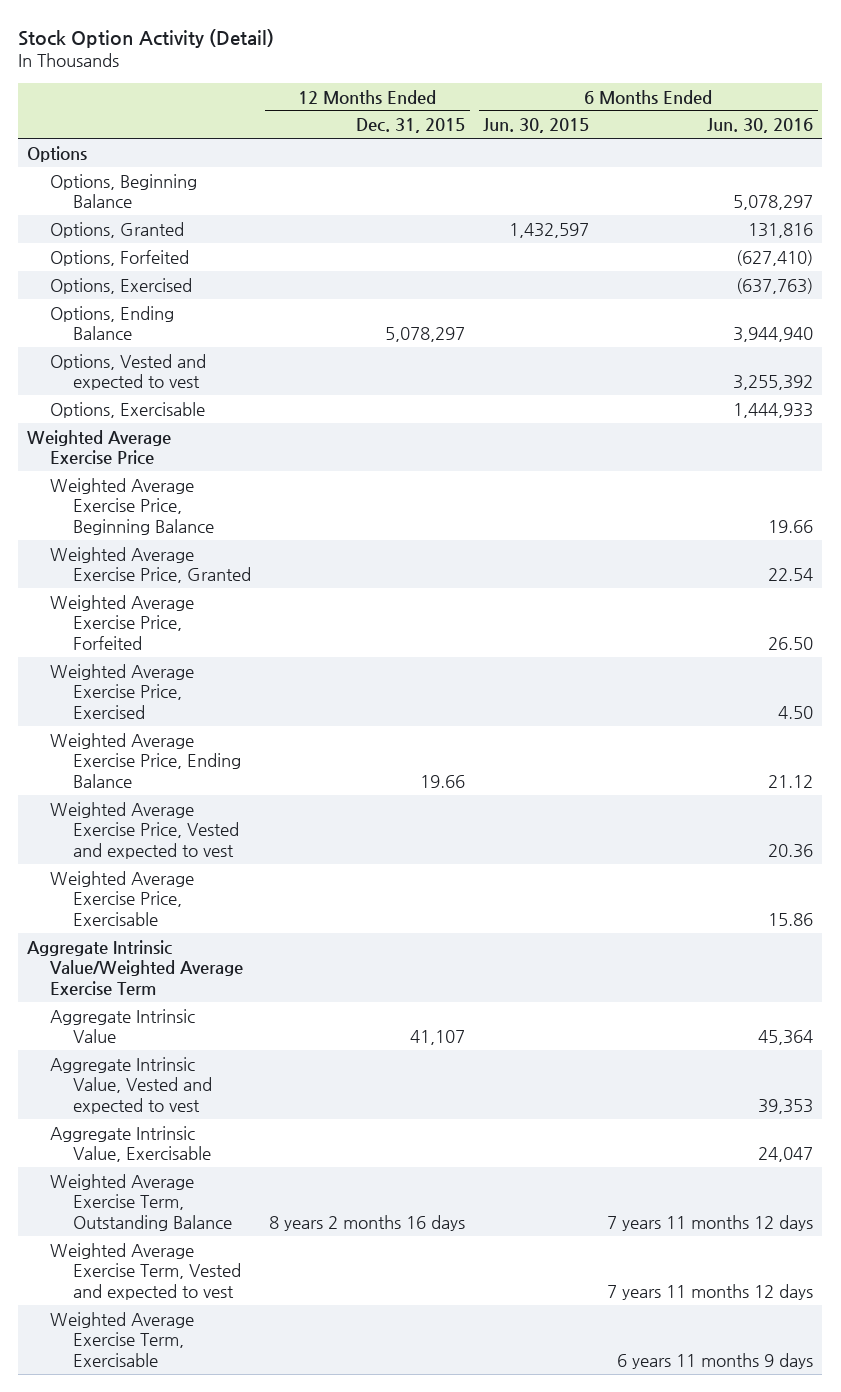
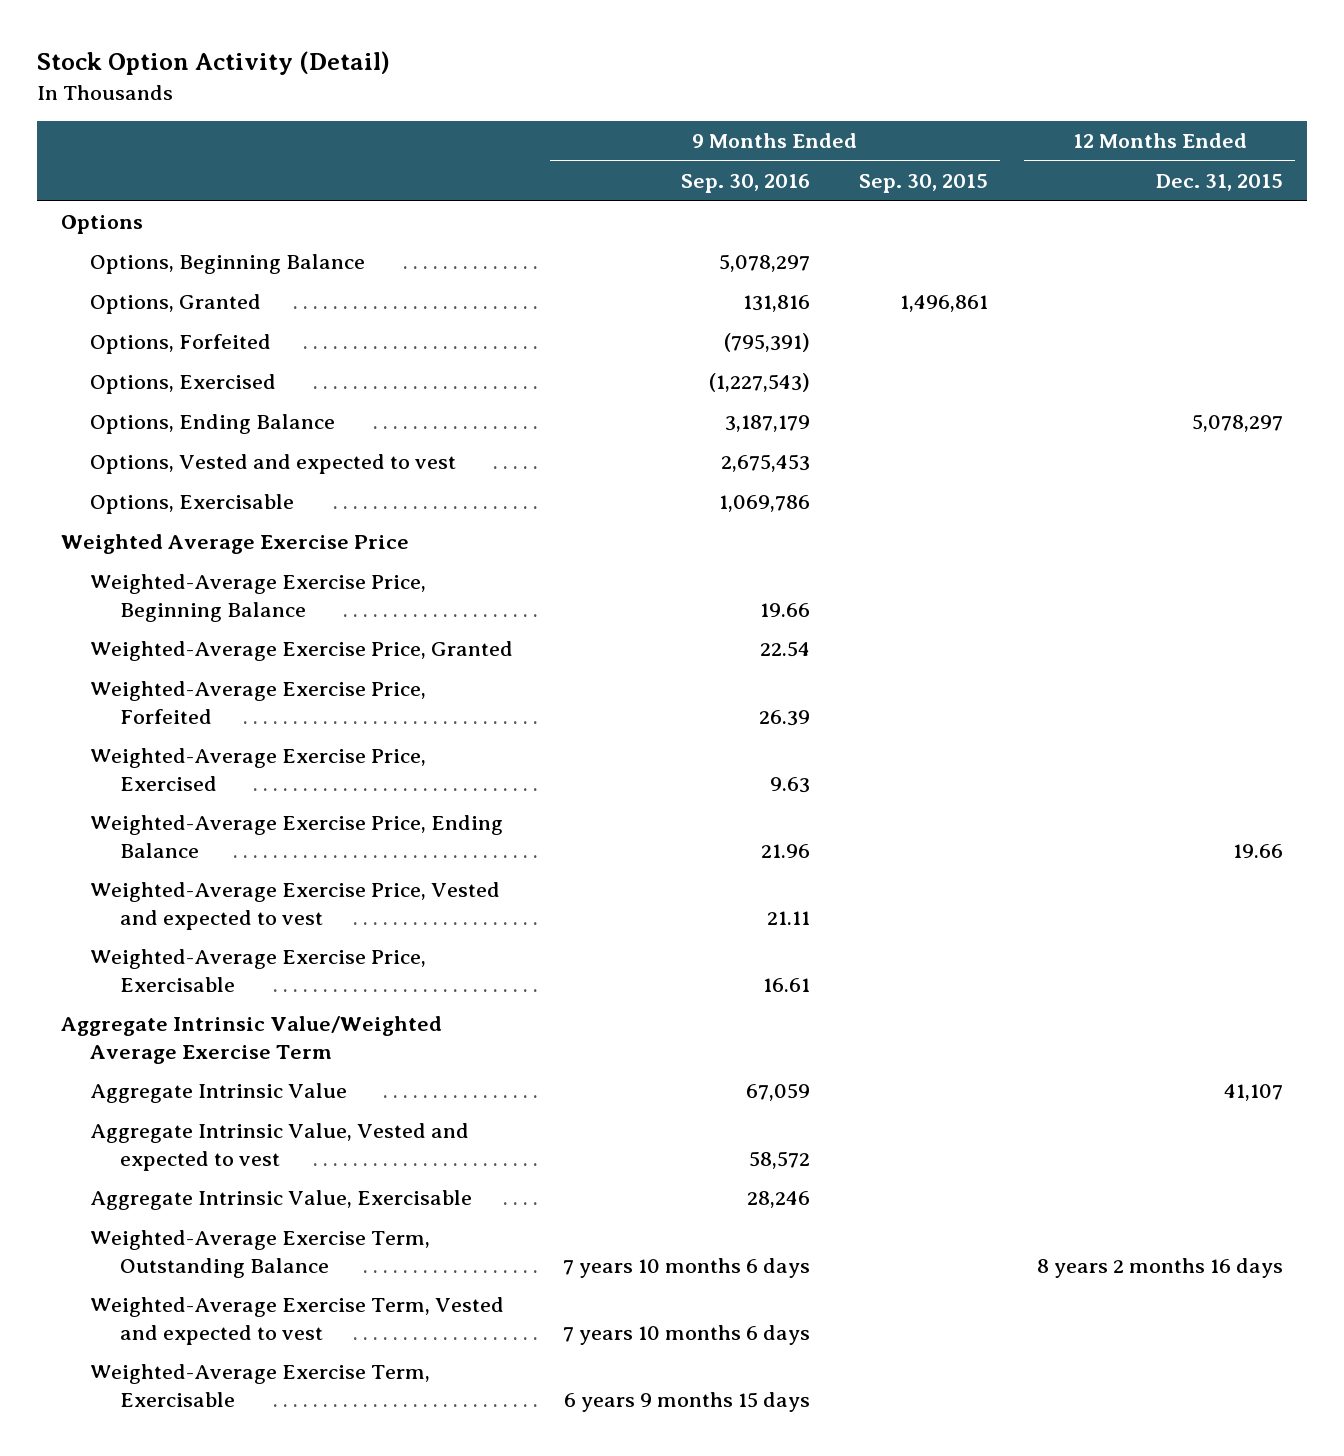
- | 12 Months Ended Dec. 31, 2015 | 6 Months Ended Jun. 30, 2015 | 6 Months Ended Jun. 30, 2016
+ | 9 Months Ended Sep. 30, 2016 | 9 Months Ended Sep. 30, 2015 | 12 Months Ended Dec. 31, 2015
- Weighted Average Exercise Price, Beginning Balance | | | 19.66
- Weighted Average Exercise Price, Granted | | | 22.54
- Weighted Average Exercise Price, Forfeited | | | 26.50
- Weighted Average Exercise Price, Exercised | | | 4.50
- Weighted Average Exercise Price, Ending Balance | 19.66 | | 21.12
- Weighted Average Exercise Price, Vested and expected to vest | | | 20.36
- Weighted Average Exercise Price, Exercisable | | | 15.86
+ Weighted-Average Exercise Price, Beginning Balance | 19.66 | |
+ Weighted-Average Exercise Price, Granted | 22.54 | |
+ Weighted-Average Exercise Price, Forfeited | 26.39 | |
+ Weighted-Average Exercise Price, Exercised | 9.63 | |
+ Weighted-Average Exercise Price, Ending Balance | 21.96 | | 19.66
+ Weighted-Average Exercise Price, Vested and expected to vest | 21.11 | |
+ Weighted-Average Exercise Price, Exercisable | 16.61 | |
- Weighted Average Exercise Term, Outstanding Balance | 8 years 2 months 16 days | | 7 years 11 months 12 days
- Weighted Average Exercise Term, Vested and expected to vest | | | 7 years 11 months 12 days
- Weighted Average Exercise Term, Exercisable | | | 6 years 11 months 9 days
+ Weighted-Average Exercise Term, Outstanding Balance | 7 years 10 months 6 days | | 8 years 2 months 16 days
+ Weighted-Average Exercise Term, Vested and expected to vest | 7 years 10 months 6 days | |
+ Weighted-Average Exercise Term, Exercisable | 6 years 9 months 15 days | |

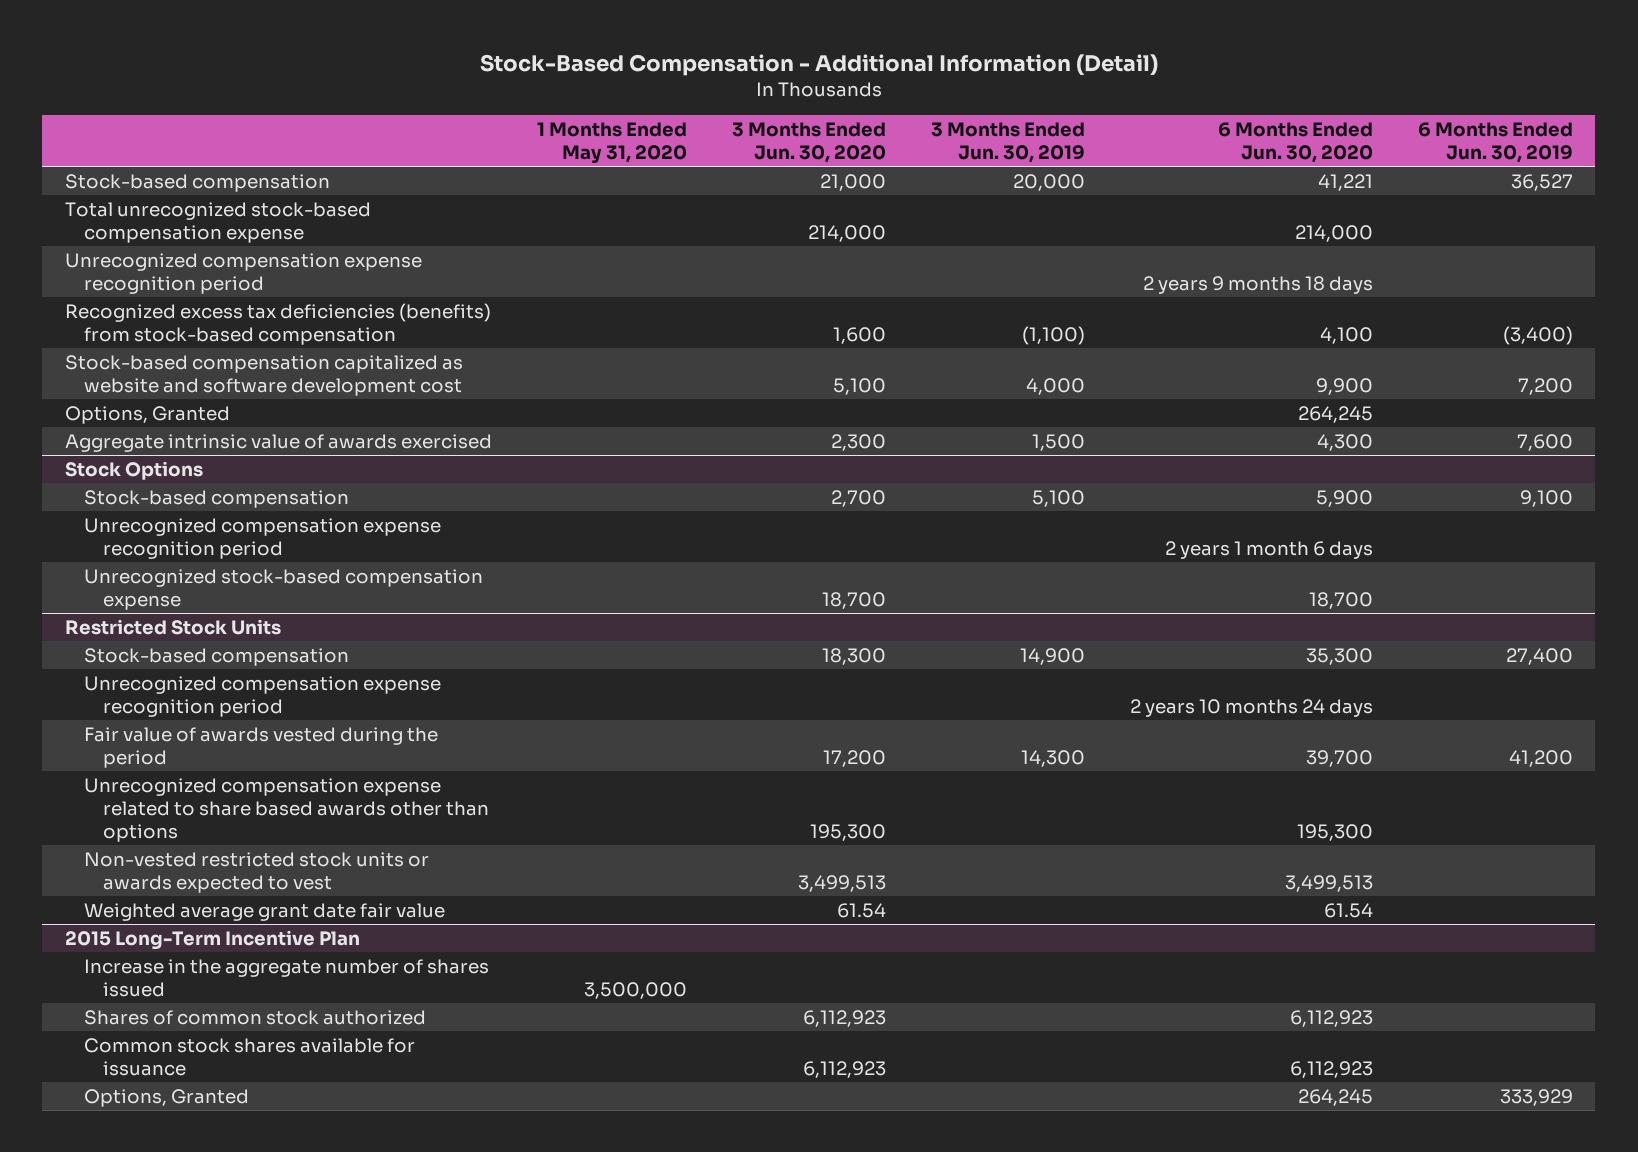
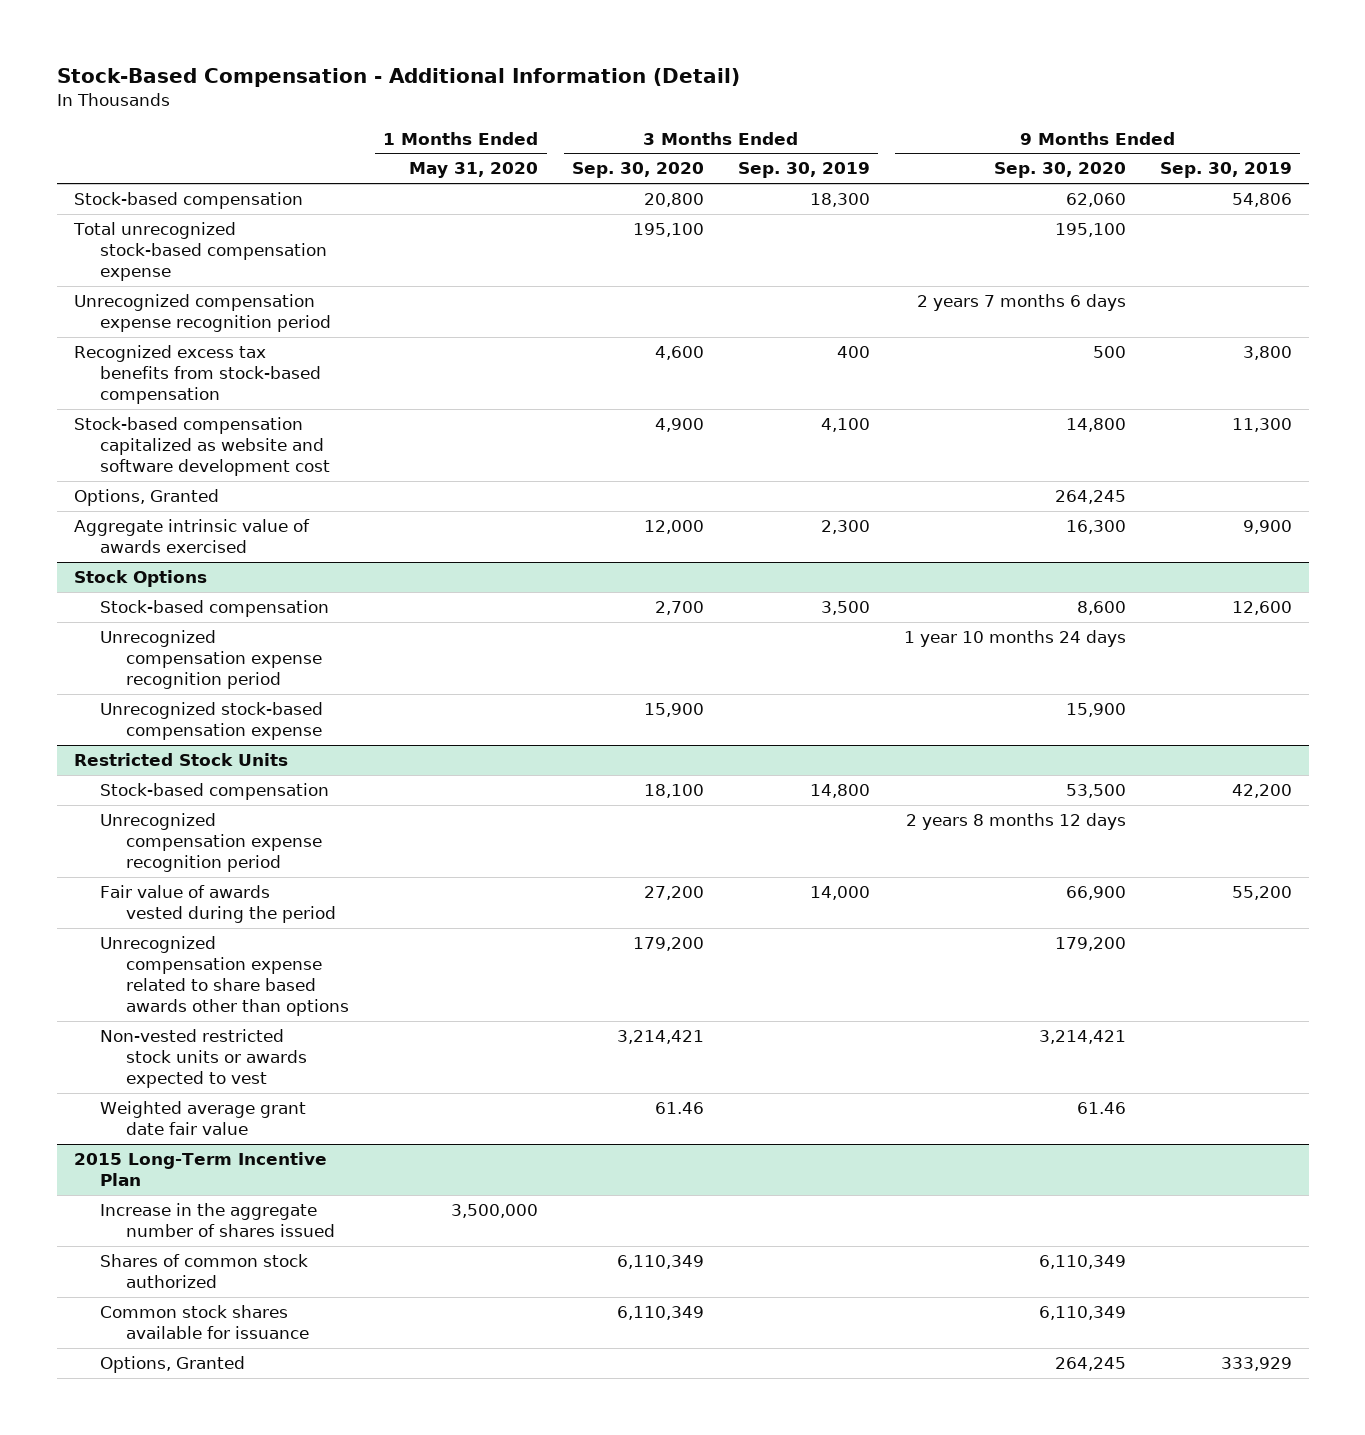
- | 1 Months Ended May 31, 2020 | 3 Months Ended Jun. 30, 2020 | 3 Months Ended Jun. 30, 2019 | 6 Months Ended Jun. 30, 2020 | 6 Months Ended Jun. 30, 2019
+ | 1 Months Ended May 31, 2020 | 3 Months Ended Sep. 30, 2020 | 3 Months Ended Sep. 30, 2019 | 9 Months Ended Sep. 30, 2020 | 9 Months Ended Sep. 30, 2019
- Recognized excess tax deficiencies (benefits) from stock-based compensation | | 1,600 | (1,100) | 4,100 | (3,400)
+ Recognized excess tax benefits from stock-based compensation | | 4,600 | 400 | 500 | 3,800

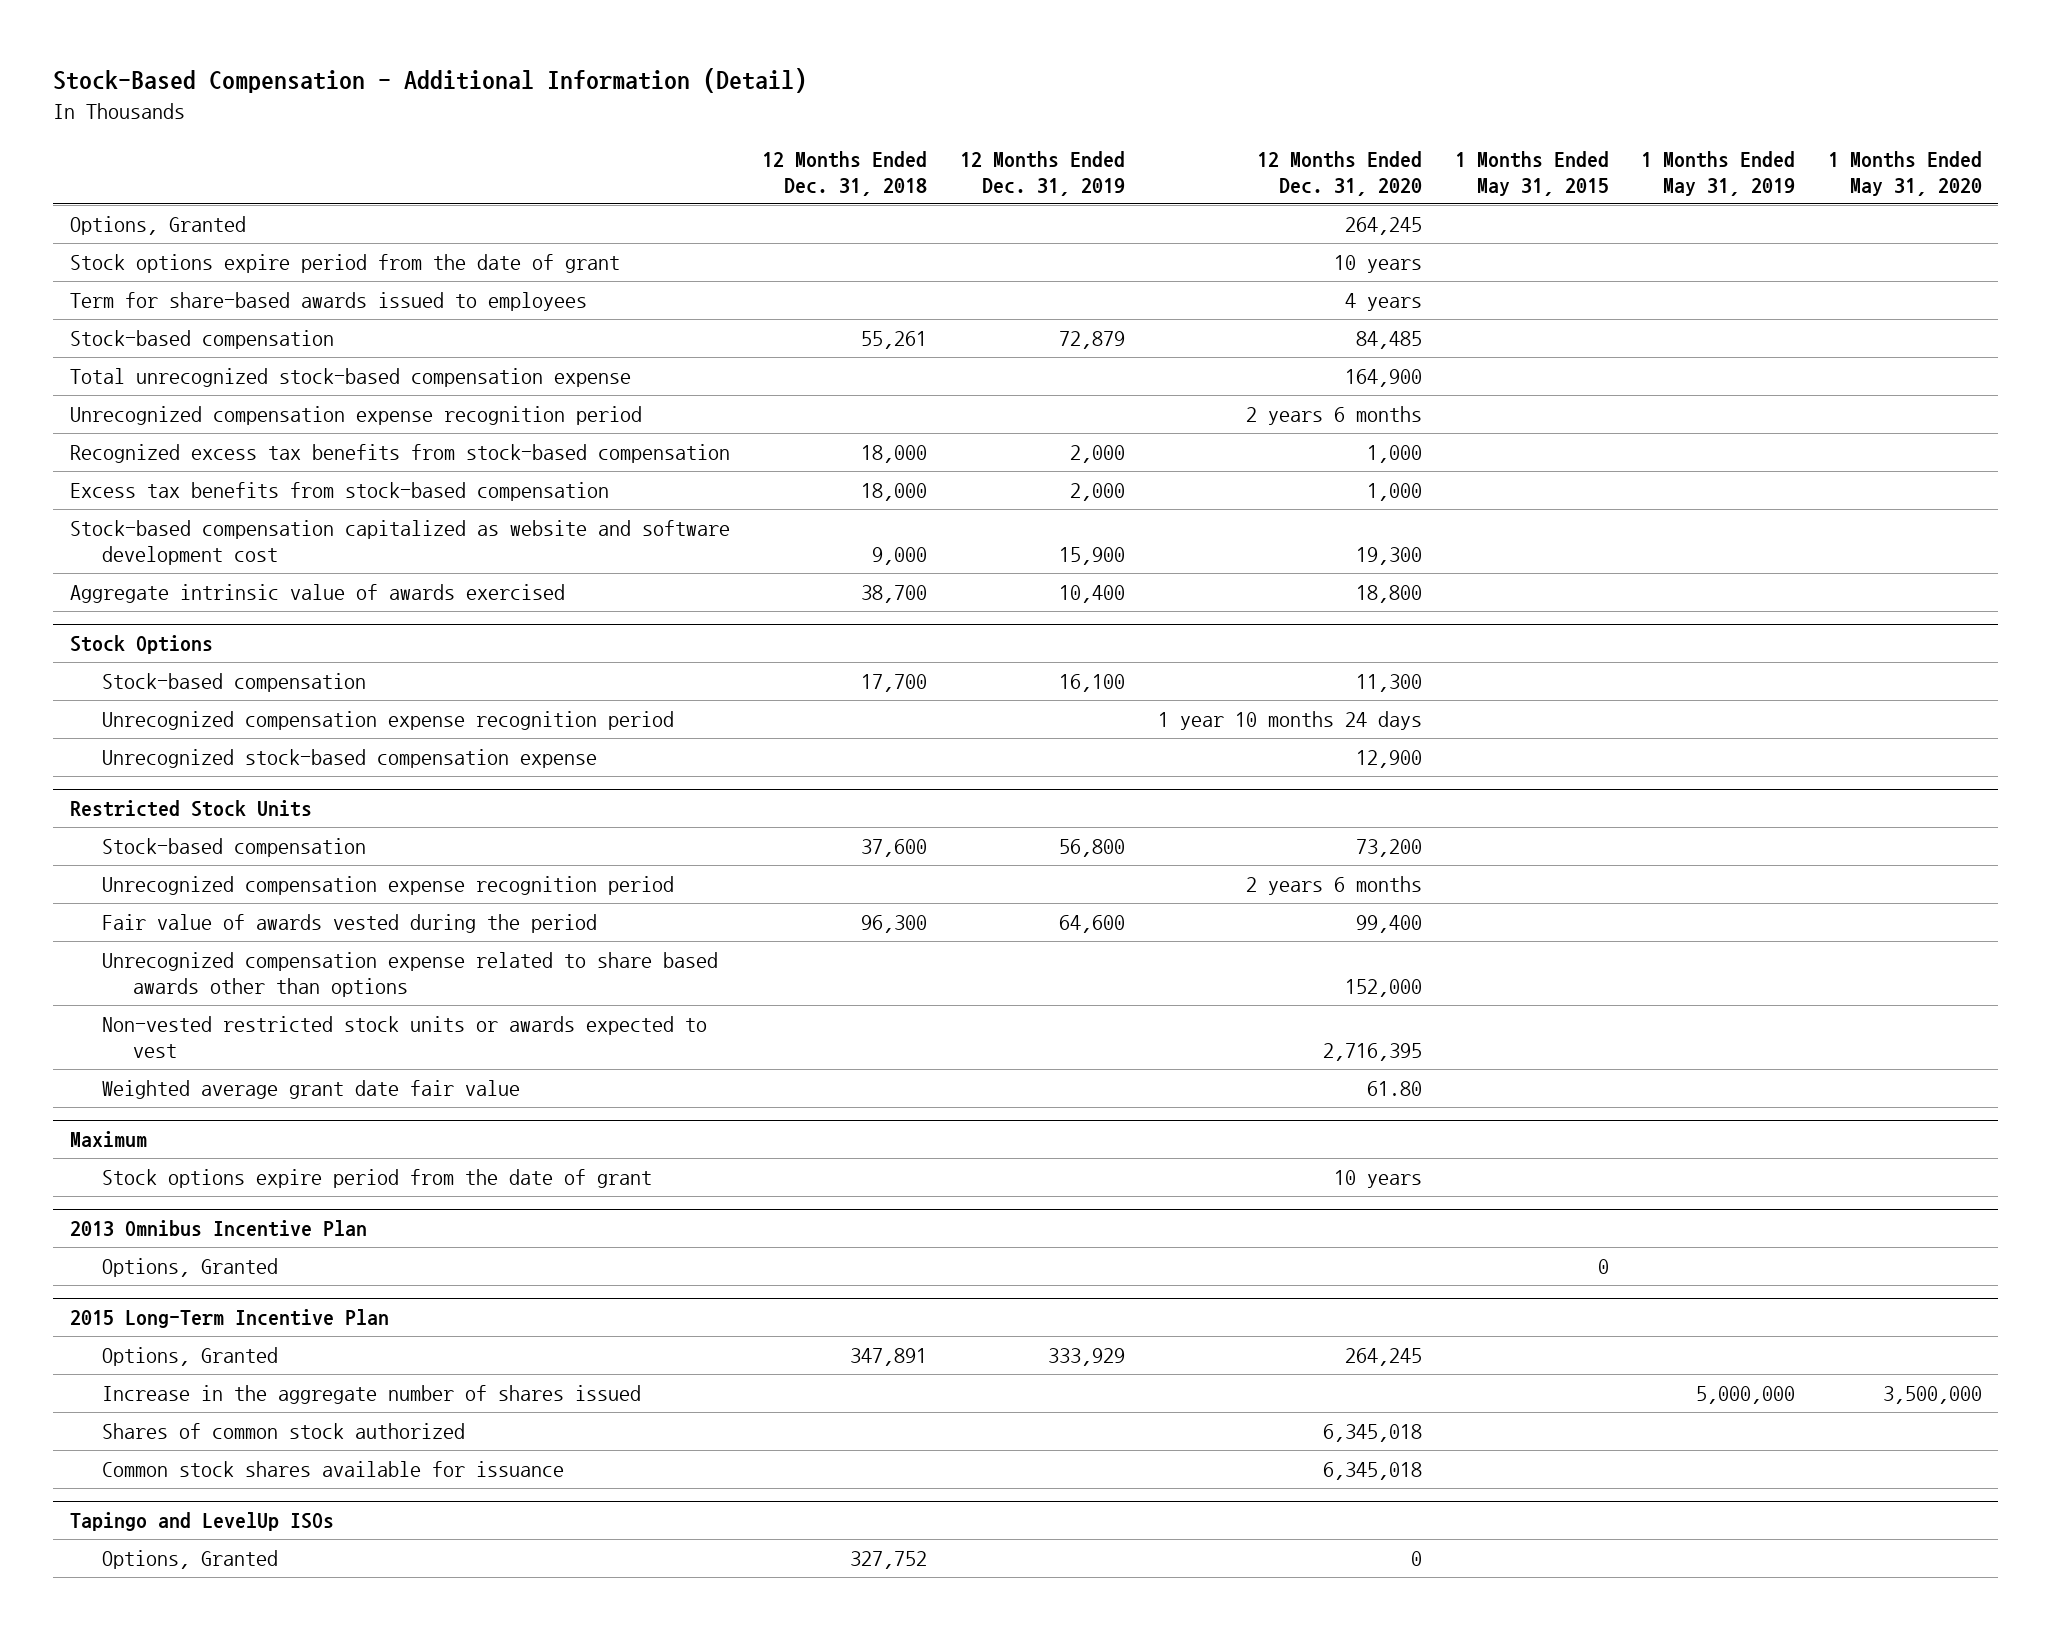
- | 1 Months Ended May 31, 2020 | 3 Months Ended Sep. 30, 2020 | 3 Months Ended Sep. 30, 2019 | 9 Months Ended Sep. 30, 2020 | 9 Months Ended Sep. 30, 2019
+ | 12 Months Ended Dec. 31, 2018 | 12 Months Ended Dec. 31, 2019 | 12 Months Ended Dec. 31, 2020 | 1 Months Ended May 31, 2015 | 1 Months Ended May 31, 2019 | 1 Months Ended May 31, 2020
moved up: Options, Granted | | | 264,245 | | |
+ Stock options expire period from the date of grant | | | 10 years | | |
+ Term for share-based awards issued to employees | | | 4 years | | |
+ Excess tax benefits from stock-based compensation | 18,000 | 2,000 | 1,000 | | |
+ Maximum
+ Stock options expire period from the date of grant | | | 10 years | | |
+ 2013 Omnibus Incentive Plan
+ Options, Granted | | | | 0 | |
@ 2015 Long-Term Incentive Plan
moved up: Options, Granted | 347,891 | 333,929 | 264,245 | | |
+ Tapingo and LevelUp ISOs
+ Options, Granted | 327,752 | | 0 | | |

